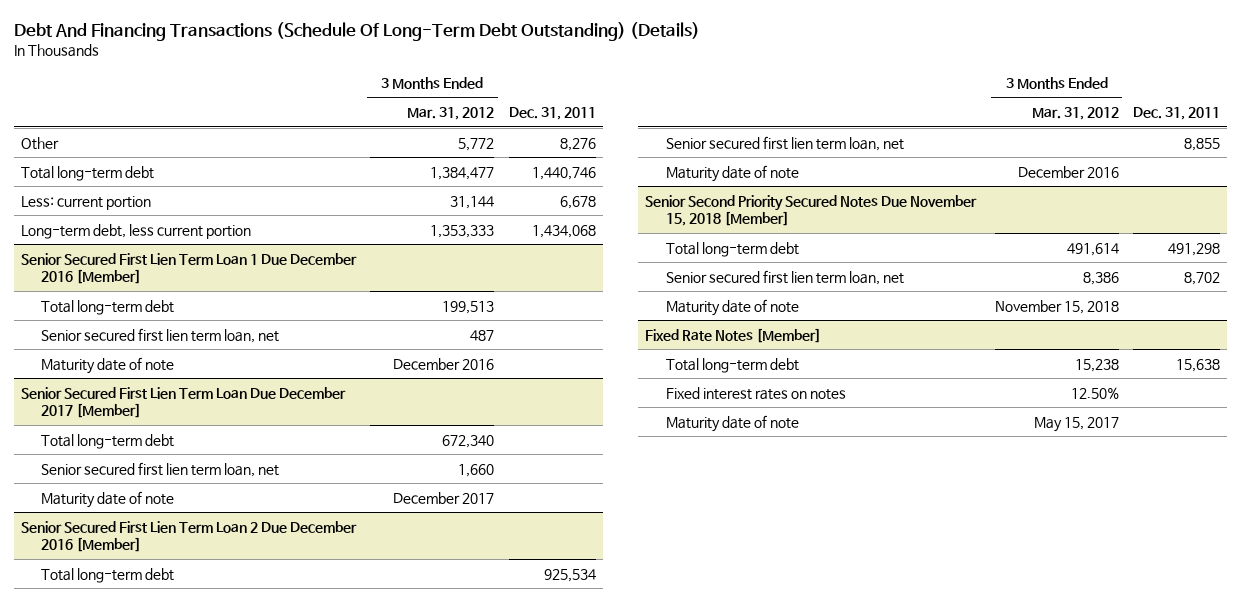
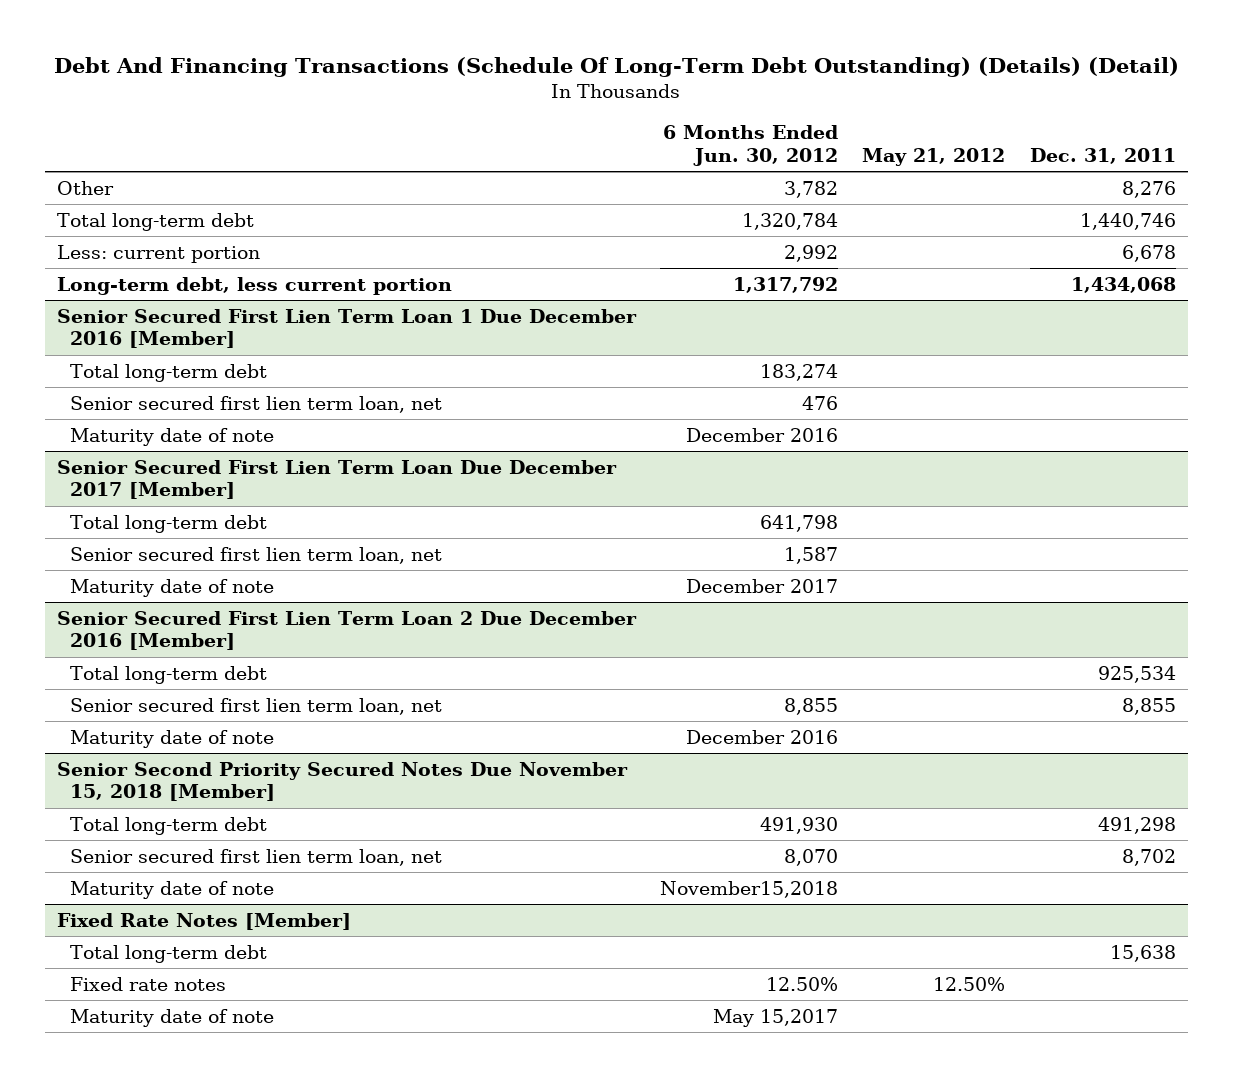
- Debt And Financing Transactions (Schedule Of Long-Term Debt Outstanding) (Details)
+ Debt And Financing Transactions (Schedule Of Long-Term Debt Outstanding) (Details) (Detail)
- | 3 Months Ended Mar. 31, 2012 | Dec. 31, 2011
+ | 6 Months Ended Jun. 30, 2012 | May 21, 2012 | Dec. 31, 2011
@ Fixed Rate Notes [Member]
- Fixed interest rates on notes | 12.50% |
+ Fixed rate notes | 12.50% | 12.50% |

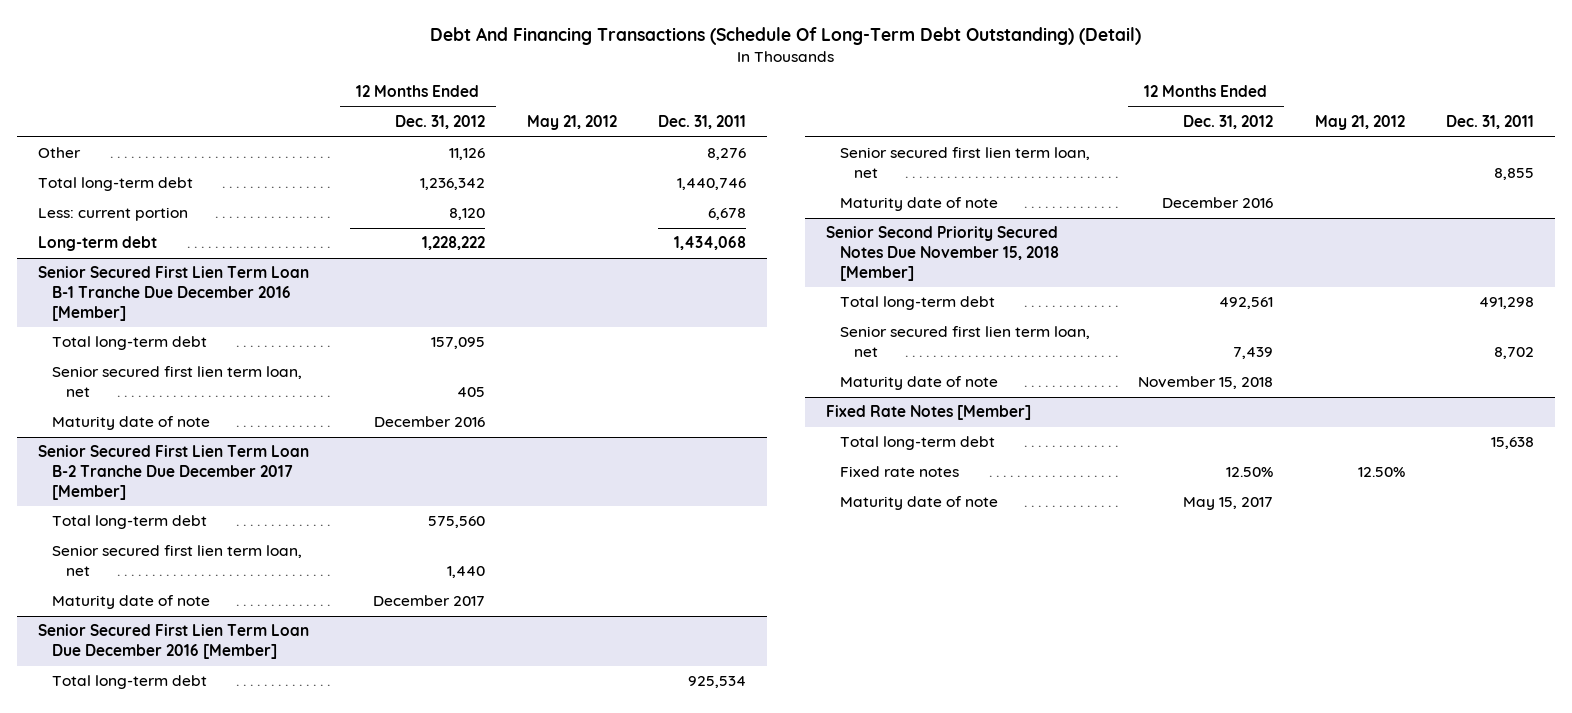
- Debt And Financing Transactions (Schedule Of Long-Term Debt Outstanding) (Details) (Detail)
+ Debt And Financing Transactions (Schedule Of Long-Term Debt Outstanding) (Detail)
- | 6 Months Ended Jun. 30, 2012 | May 21, 2012 | Dec. 31, 2011
+ | 12 Months Ended Dec. 31, 2012 | May 21, 2012 | Dec. 31, 2011
- Long-term debt, less current portion | 1,317,792 | | 1,434,068
- Senior Secured First Lien Term Loan 1 Due December 2016 [Member]
+ Long-term debt | 1,228,222 | | 1,434,068
+ Senior Secured First Lien Term Loan B-1 Tranche Due December 2016 [Member]
- Senior Secured First Lien Term Loan Due December 2017 [Member]
+ Senior Secured First Lien Term Loan B-2 Tranche Due December 2017 [Member]
- Senior Secured First Lien Term Loan 2 Due December 2016 [Member]
+ Senior Secured First Lien Term Loan Due December 2016 [Member]

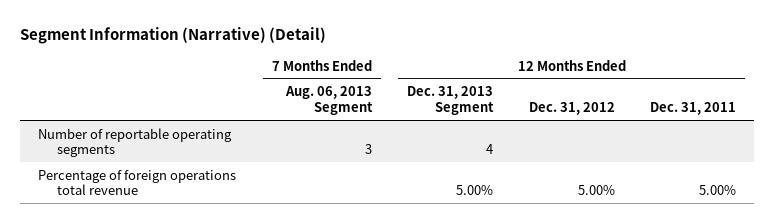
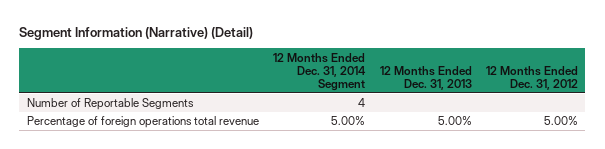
- | 7 Months Ended Aug. 06, 2013 Segment | 12 Months Ended Dec. 31, 2013 Segment | 12 Months Ended Dec. 31, 2012 | 12 Months Ended Dec. 31, 2011
+ | 12 Months Ended Dec. 31, 2014 Segment | 12 Months Ended Dec. 31, 2013 | 12 Months Ended Dec. 31, 2012
- Number of reportable operating segments | 3 | 4 | |
+ Number of Reportable Segments | 4 | |

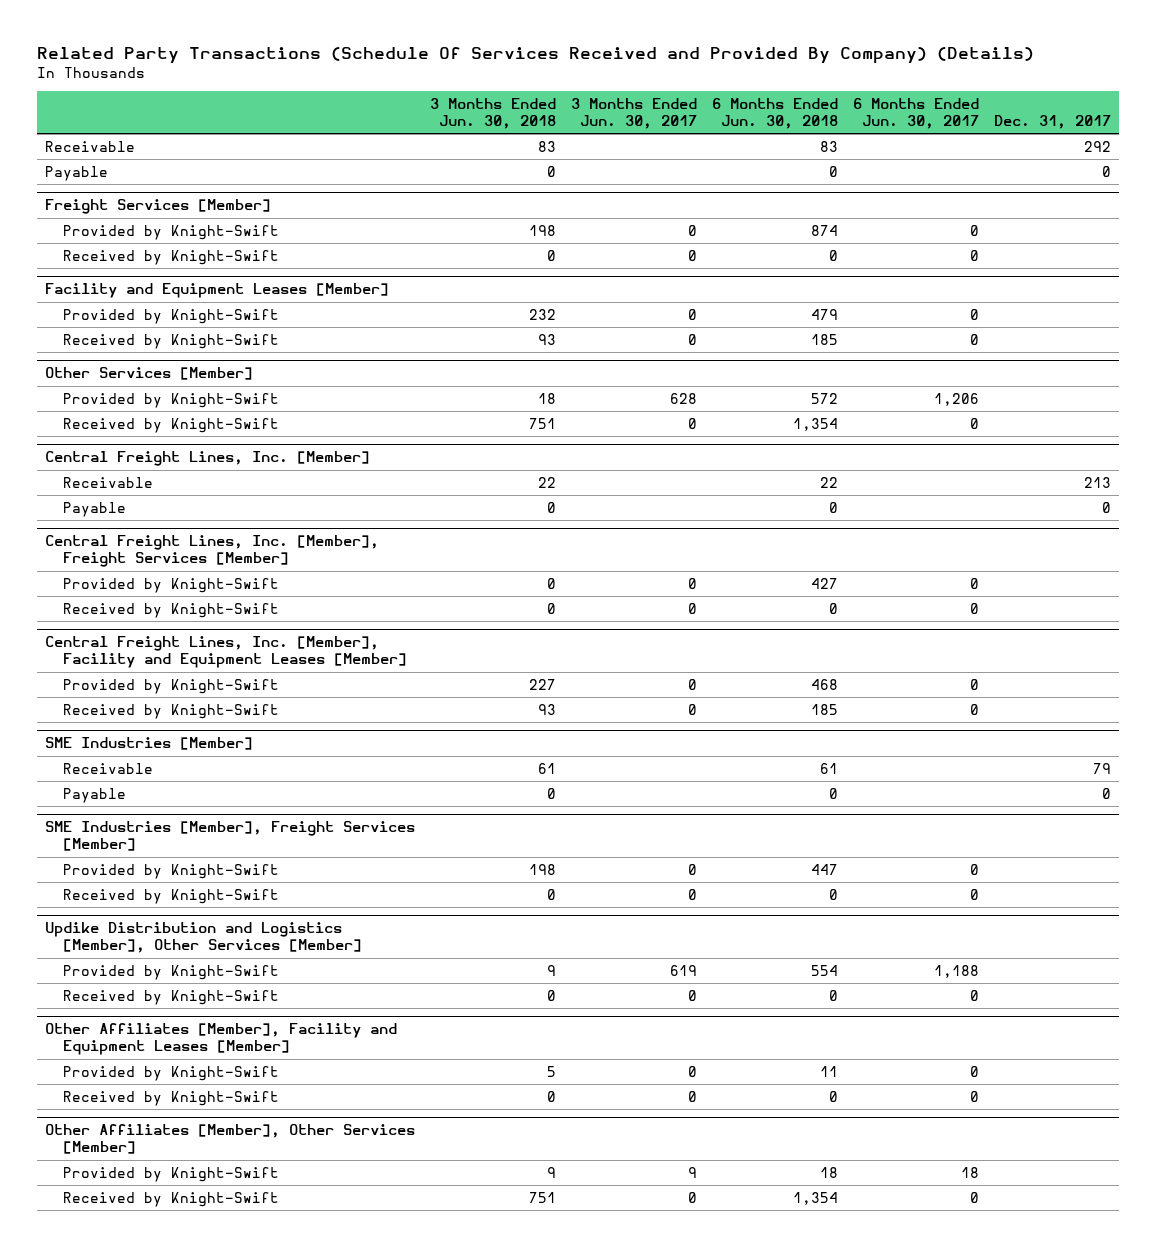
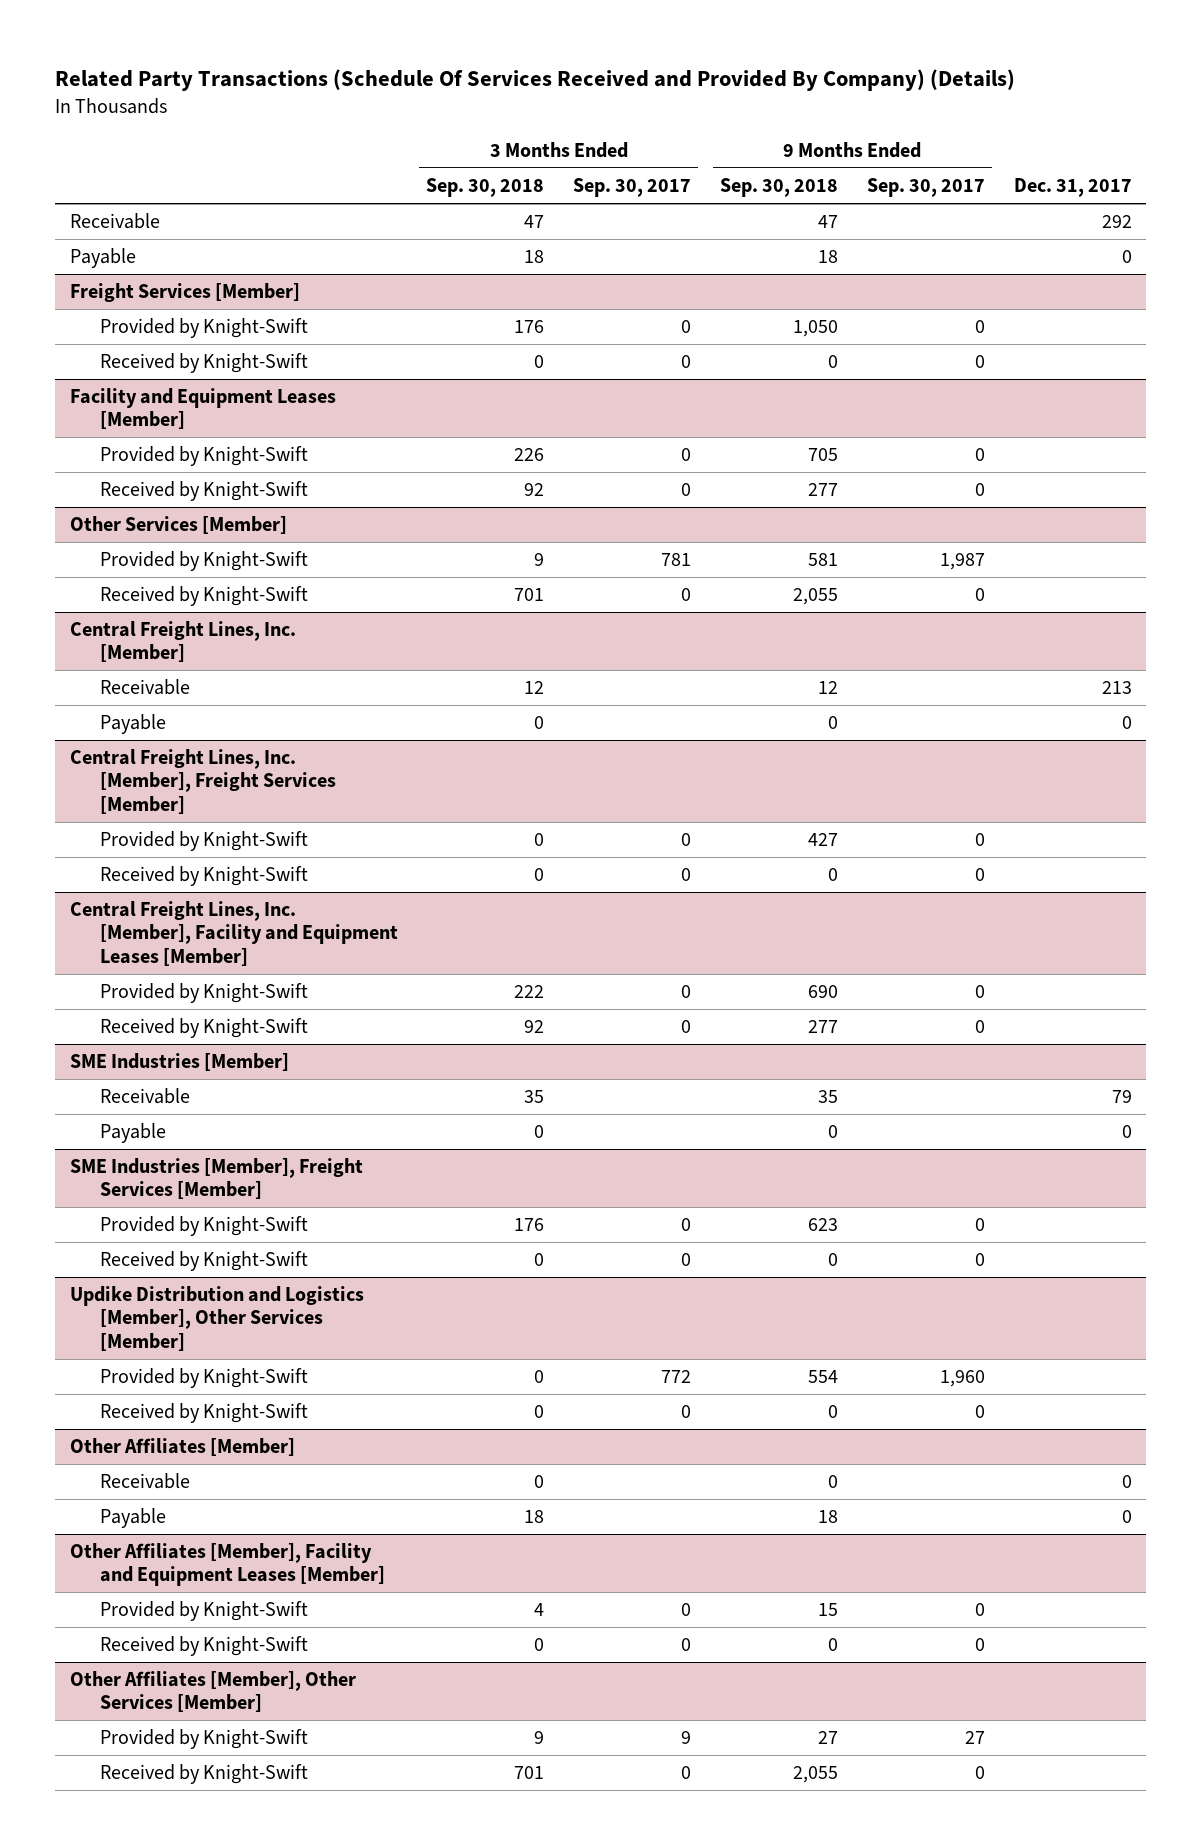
- | 3 Months Ended Jun. 30, 2018 | 3 Months Ended Jun. 30, 2017 | 6 Months Ended Jun. 30, 2018 | 6 Months Ended Jun. 30, 2017 | Dec. 31, 2017
+ | 3 Months Ended Sep. 30, 2018 | 3 Months Ended Sep. 30, 2017 | 9 Months Ended Sep. 30, 2018 | 9 Months Ended Sep. 30, 2017 | Dec. 31, 2017
+ Other Affiliates [Member]
+ Receivable | 0 | | 0 | | 0
+ Payable | 18 | | 18 | | 0

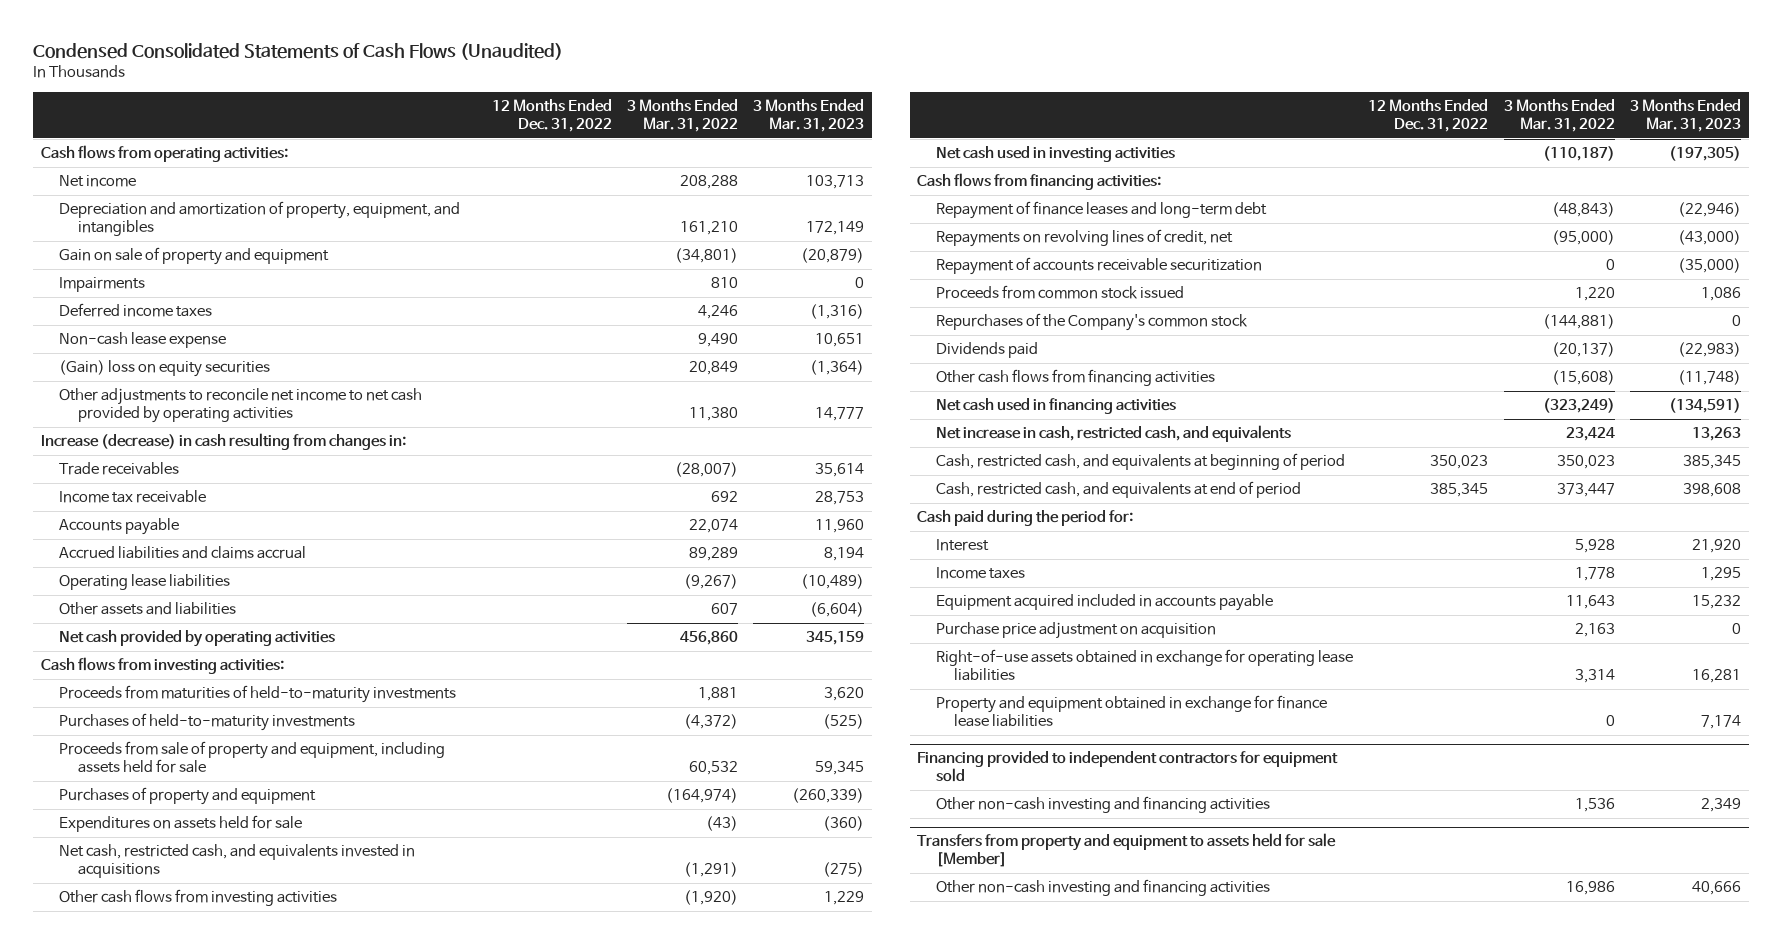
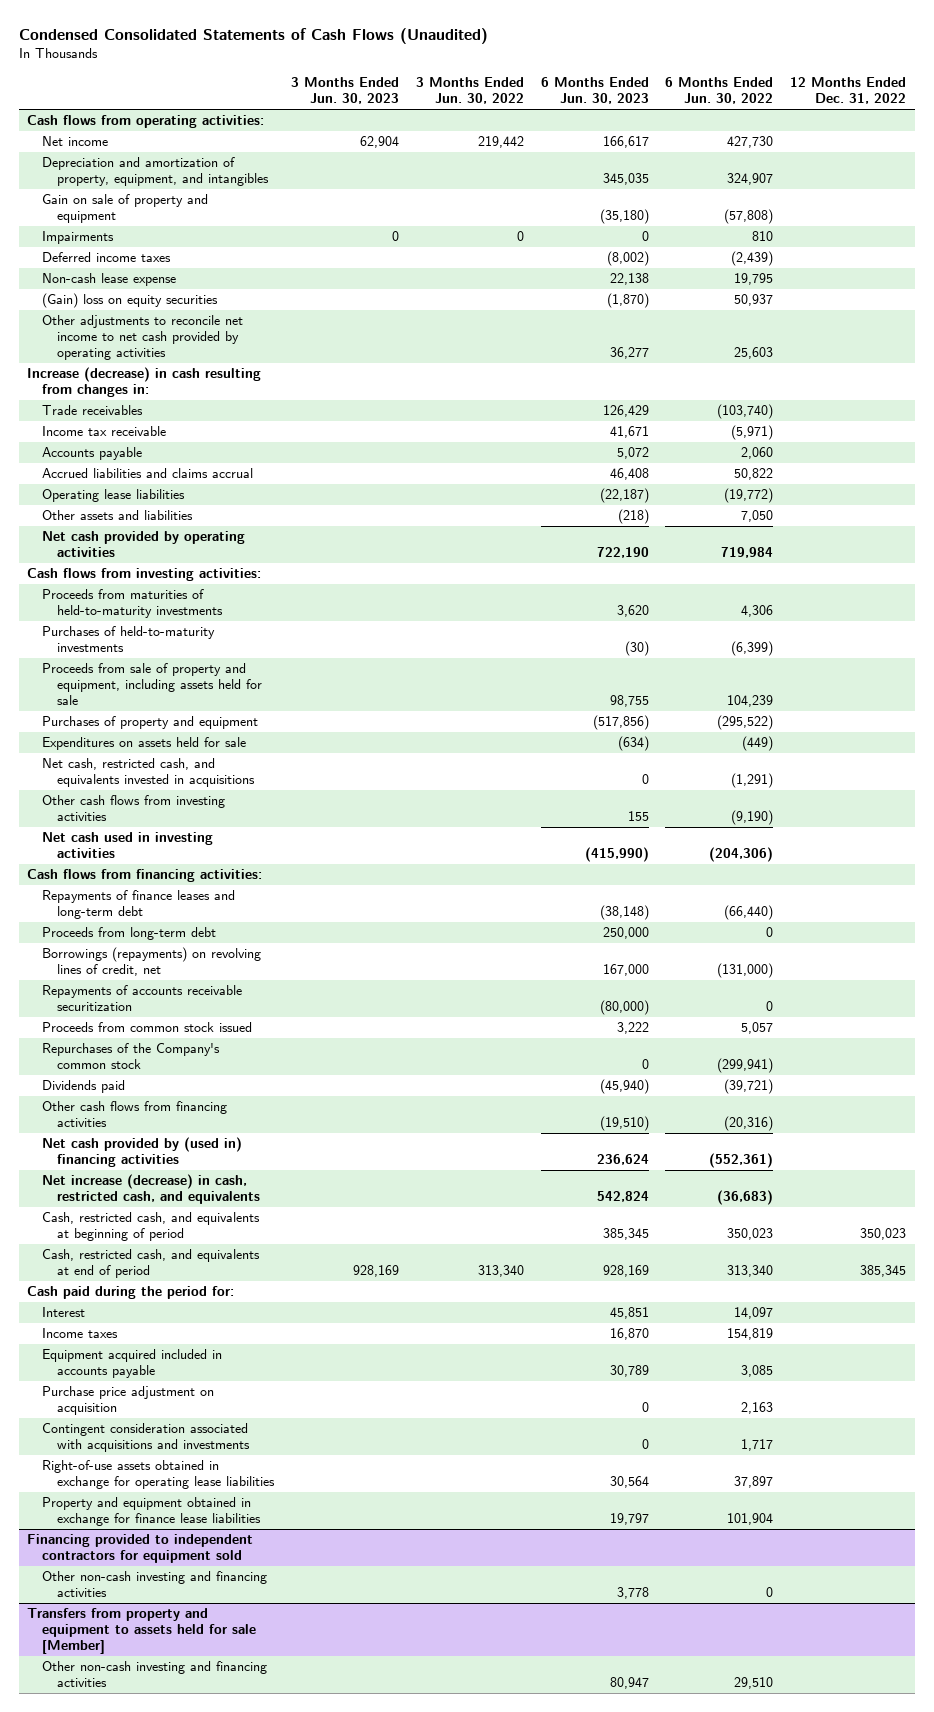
- | 12 Months Ended Dec. 31, 2022 | 3 Months Ended Mar. 31, 2022 | 3 Months Ended Mar. 31, 2023
+ | 3 Months Ended Jun. 30, 2023 | 3 Months Ended Jun. 30, 2022 | 6 Months Ended Jun. 30, 2023 | 6 Months Ended Jun. 30, 2022 | 12 Months Ended Dec. 31, 2022
- Repayment of finance leases and long-term debt | | (48,843) | (22,946)
- Repayments on revolving lines of credit, net | | (95,000) | (43,000)
- Repayment of accounts receivable securitization | | 0 | (35,000)
+ Repayments of finance leases and long-term debt | | | (38,148) | (66,440) |
+ Proceeds from long-term debt | | | 250,000 | 0 |
+ Borrowings (repayments) on revolving lines of credit, net | | | 167,000 | (131,000) |
+ Repayments of accounts receivable securitization | | | (80,000) | 0 |
- Net cash used in financing activities | | (323,249) | (134,591)
- Net increase in cash, restricted cash, and equivalents | | 23,424 | 13,263
+ Net cash provided by (used in) financing activities | | | 236,624 | (552,361) |
+ Net increase (decrease) in cash, restricted cash, and equivalents | | | 542,824 | (36,683) |
+ Contingent consideration associated with acquisitions and investments | | | 0 | 1,717 |

